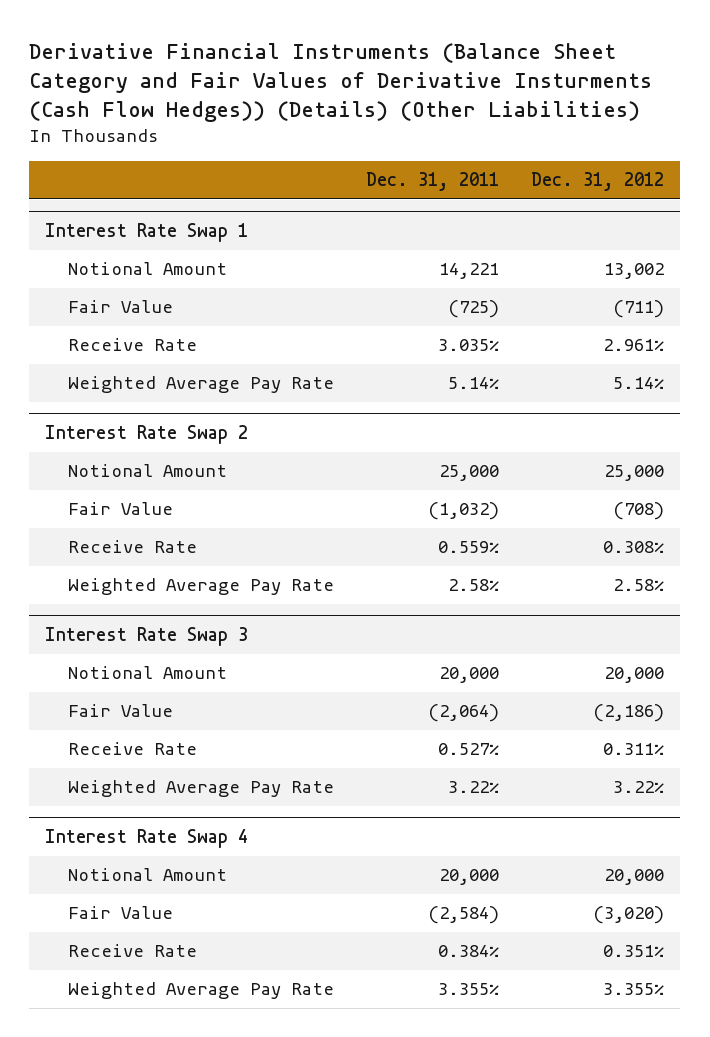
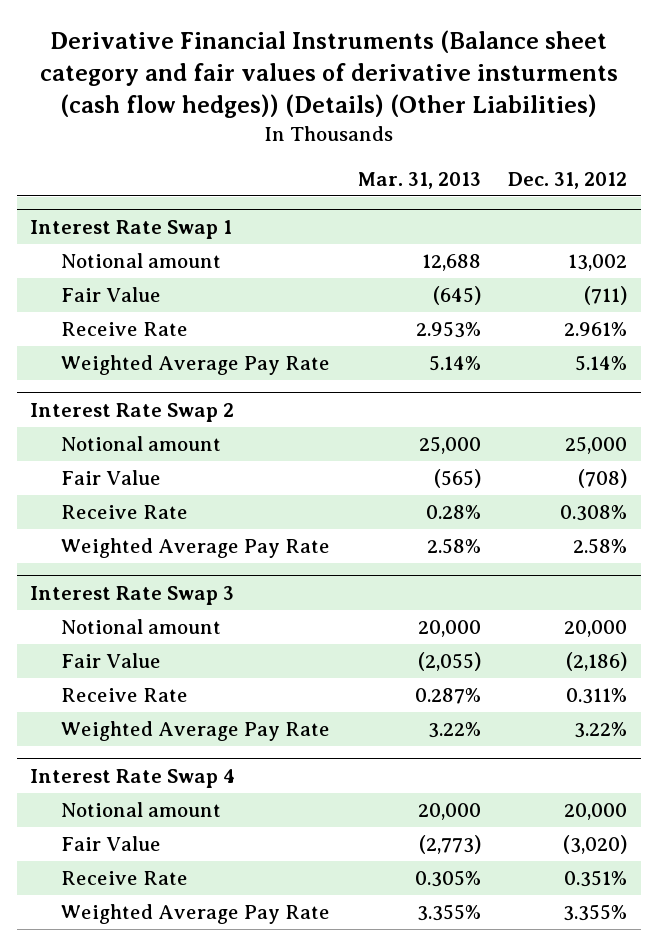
- Derivative Financial Instruments (Balance Sheet Category and Fair Values of Derivative Insturments (Cash Flow Hedges)) (Details) (Other Liabilities)
+ Derivative Financial Instruments (Balance sheet category and fair values of derivative insturments (cash flow hedges)) (Details) (Other Liabilities)
- | Dec. 31, 2011 | Dec. 31, 2012
+ | Mar. 31, 2013 | Dec. 31, 2012
@ Interest Rate Swap 1
- Notional Amount | 14,221 | 13,002
+ Notional amount | 12,688 | 13,002
@ Interest Rate Swap 2
- Notional Amount | 25,000 | 25,000
+ Notional amount | 25,000 | 25,000
@ Interest Rate Swap 3
- Notional Amount | 20,000 | 20,000
+ Notional amount | 20,000 | 20,000
@ Interest Rate Swap 4
- Notional Amount | 20,000 | 20,000
+ Notional amount | 20,000 | 20,000

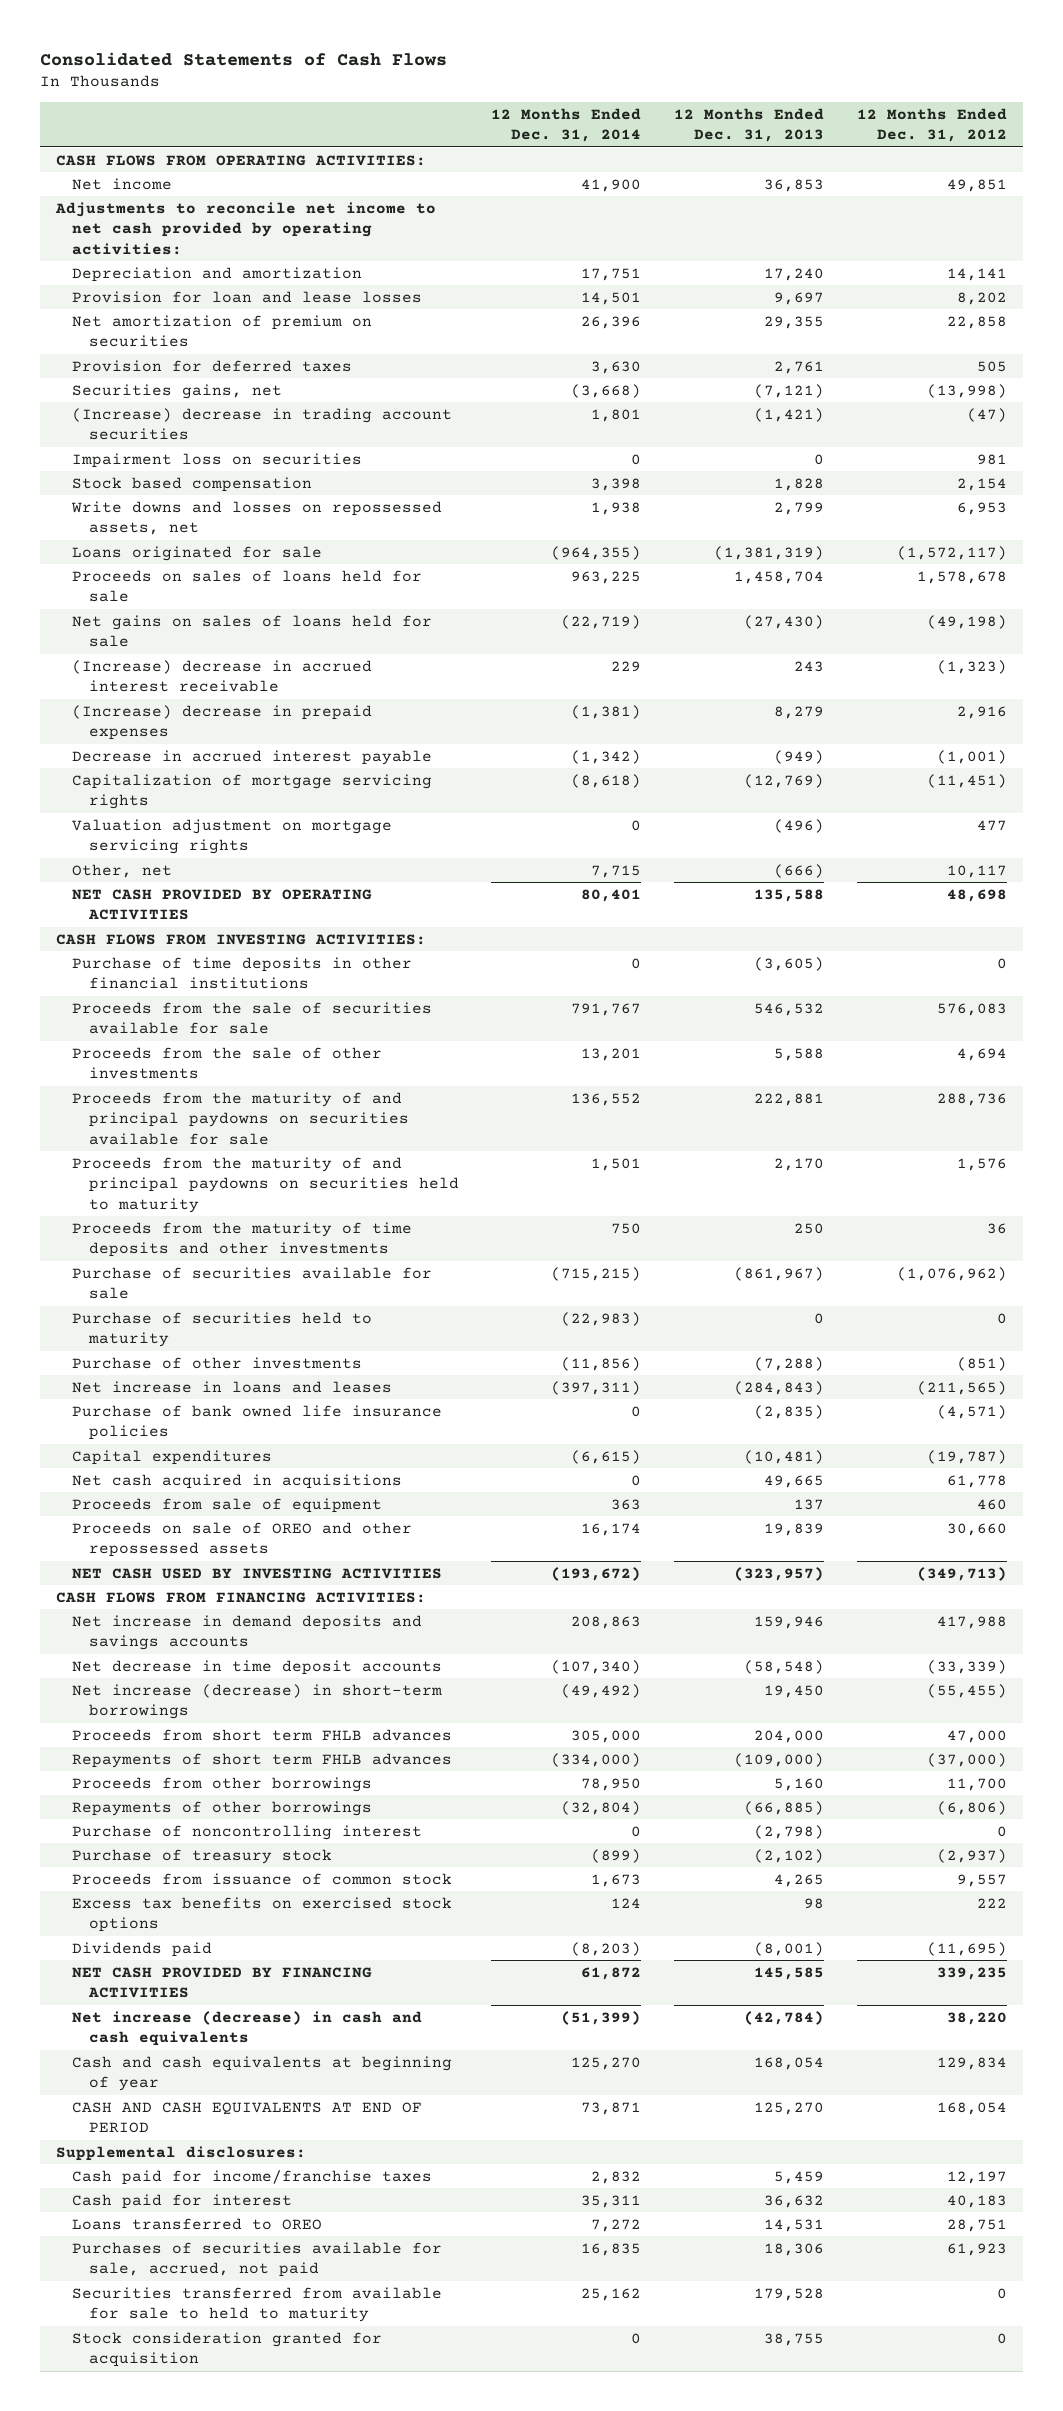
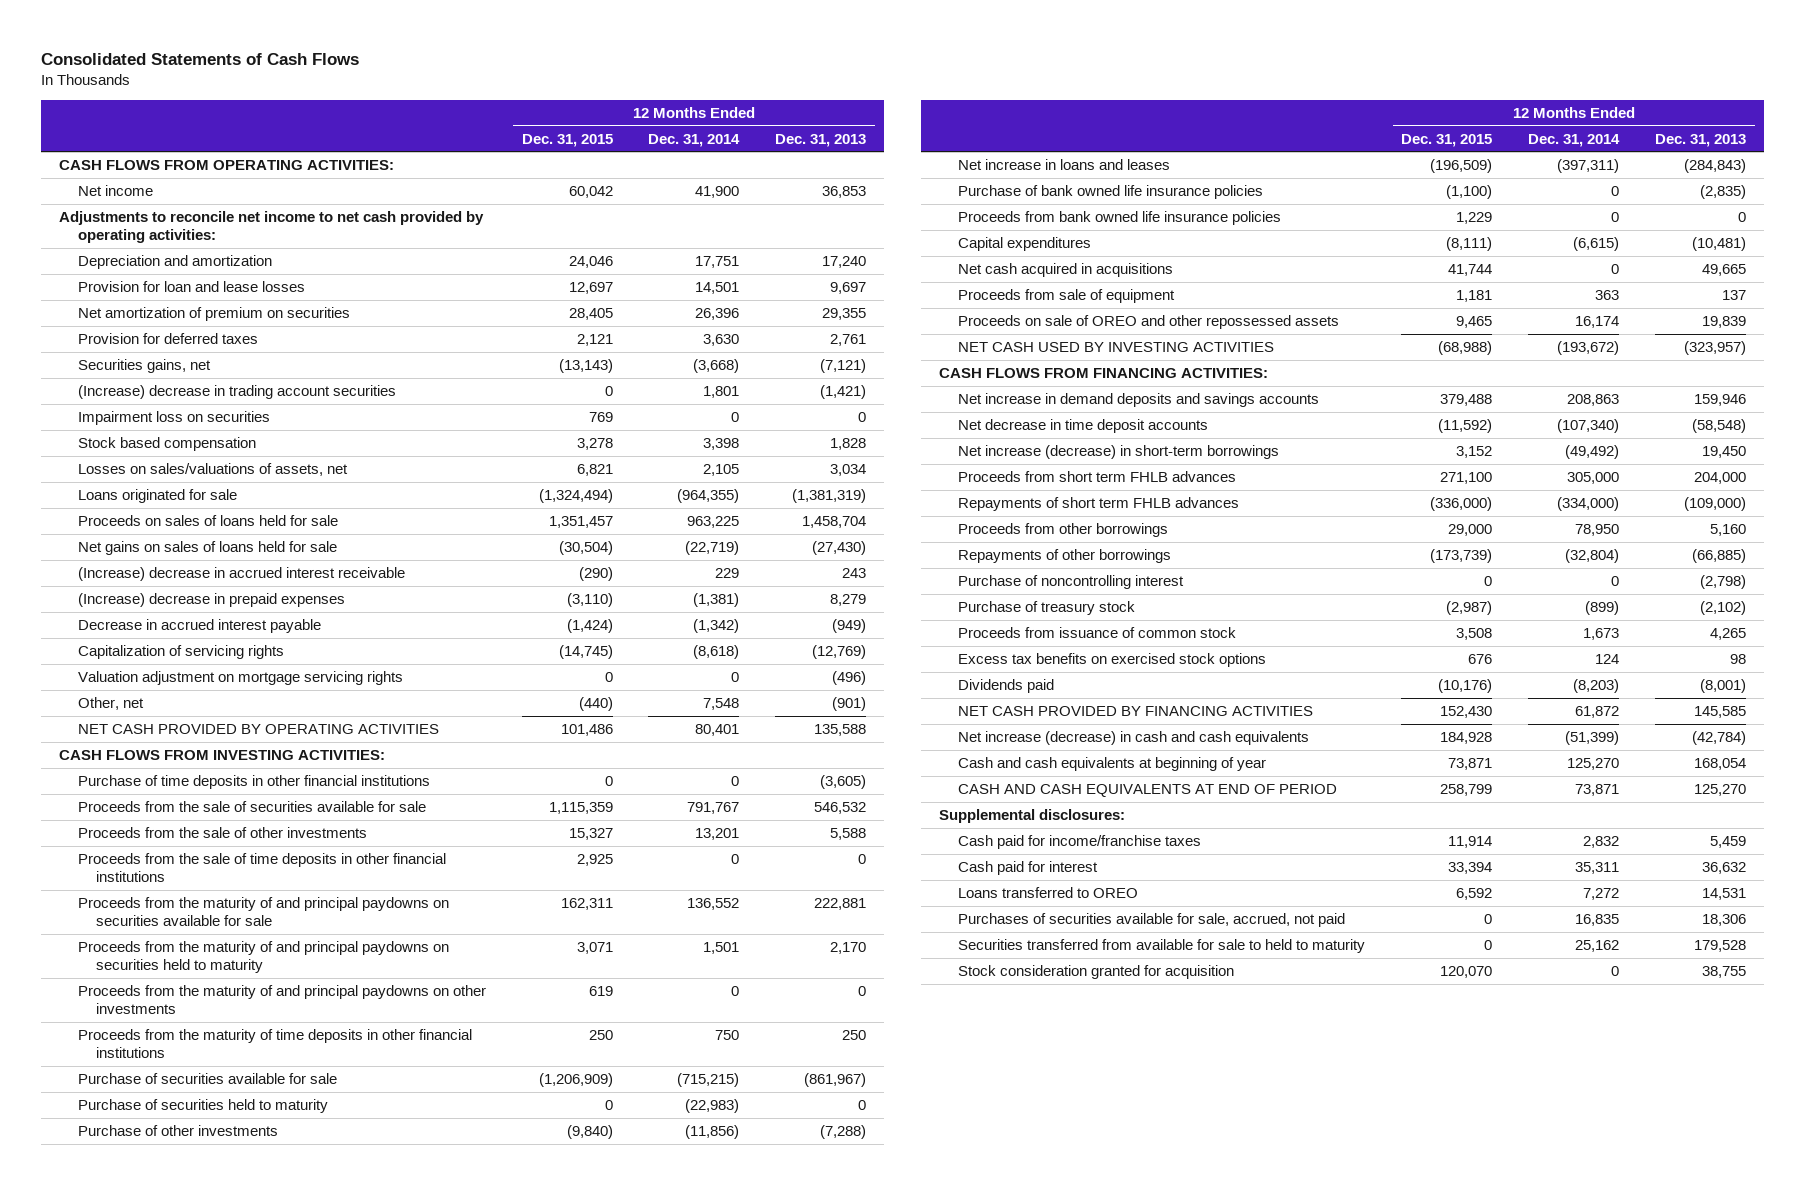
- | 12 Months Ended Dec. 31, 2014 | 12 Months Ended Dec. 31, 2013 | 12 Months Ended Dec. 31, 2012
+ | 12 Months Ended Dec. 31, 2015 | 12 Months Ended Dec. 31, 2014 | 12 Months Ended Dec. 31, 2013
- Write downs and losses on repossessed assets, net | 1,938 | 2,799 | 6,953
+ Losses on sales/valuations of assets, net | 6,821 | 2,105 | 3,034
- Capitalization of mortgage servicing rights | (8,618) | (12,769) | (11,451)
+ Capitalization of servicing rights | (14,745) | (8,618) | (12,769)
- Other, net | 7,715 | (666) | 10,117
+ Other, net | (440) | 7,548 | (901)
+ Proceeds from the sale of time deposits in other financial institutions | 2,925 | 0 | 0
- Proceeds from the maturity of time deposits and other investments | 750 | 250 | 36
+ Proceeds from the maturity of and principal paydowns on other investments | 619 | 0 | 0
+ Proceeds from the maturity of time deposits in other financial institutions | 250 | 750 | 250
+ Proceeds from bank owned life insurance policies | 1,229 | 0 | 0

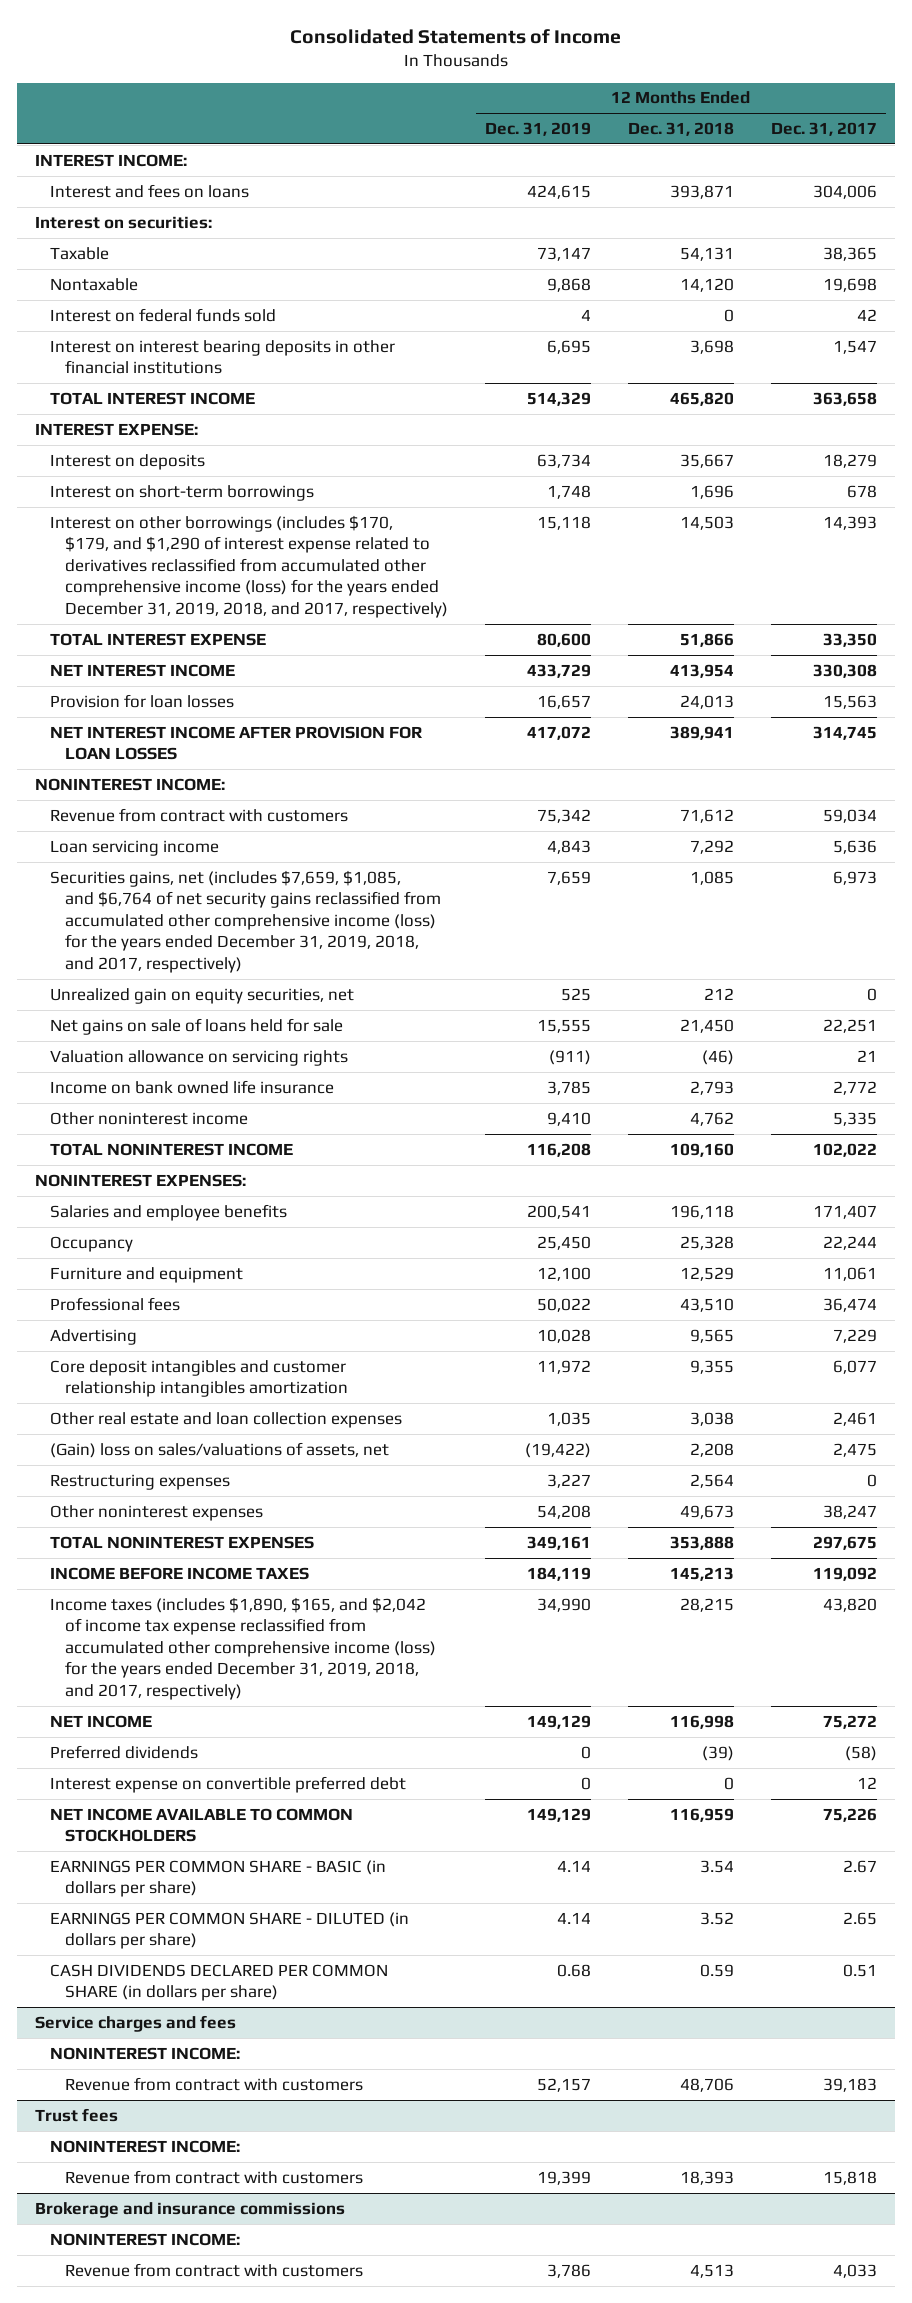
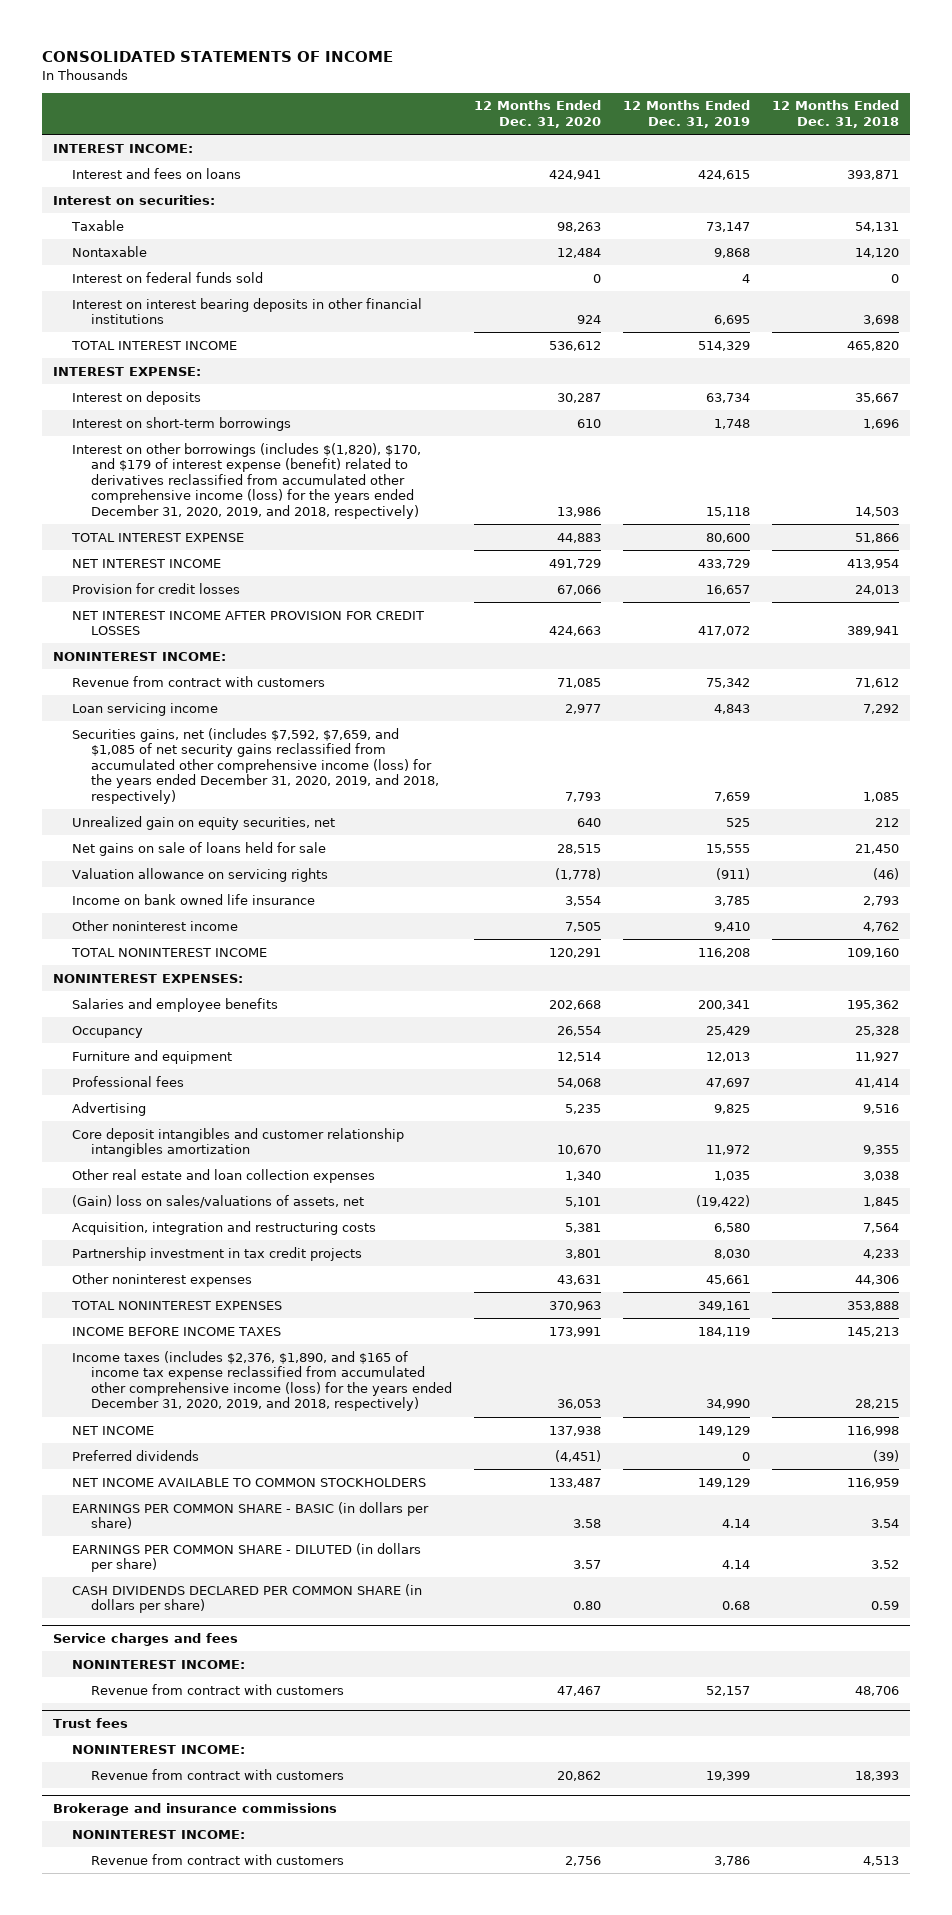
- Consolidated Statements of Income
+ CONSOLIDATED STATEMENTS OF INCOME
- | 12 Months Ended Dec. 31, 2019 | 12 Months Ended Dec. 31, 2018 | 12 Months Ended Dec. 31, 2017
+ | 12 Months Ended Dec. 31, 2020 | 12 Months Ended Dec. 31, 2019 | 12 Months Ended Dec. 31, 2018
- Interest on other borrowings (includes $170, $179, and $1,290 of interest expense related to derivatives reclassified from accumulated other comprehensive income (loss) for the years ended December 31, 2019, 2018, and 2017, respectively) | 15,118 | 14,503 | 14,393
+ Interest on other borrowings (includes $(1,820), $170, and $179 of interest expense (benefit) related to derivatives reclassified from accumulated other comprehensive income (loss) for the years ended December 31, 2020, 2019, and 2018, respectively) | 13,986 | 15,118 | 14,503
- Provision for loan losses | 16,657 | 24,013 | 15,563
- NET INTEREST INCOME AFTER PROVISION FOR LOAN LOSSES | 417,072 | 389,941 | 314,745
+ Provision for credit losses | 67,066 | 16,657 | 24,013
+ NET INTEREST INCOME AFTER PROVISION FOR CREDIT LOSSES | 424,663 | 417,072 | 389,941
- Securities gains, net (includes $7,659, $1,085, and $6,764 of net security gains reclassified from accumulated other comprehensive income (loss) for the years ended December 31, 2019, 2018, and 2017, respectively) | 7,659 | 1,085 | 6,973
+ Securities gains, net (includes $7,592, $7,659, and $1,085 of net security gains reclassified from accumulated other comprehensive income (loss) for the years ended December 31, 2020, 2019, and 2018, respectively) | 7,793 | 7,659 | 1,085
- Salaries and employee benefits | 200,541 | 196,118 | 171,407
- Occupancy | 25,450 | 25,328 | 22,244
- Furniture and equipment | 12,100 | 12,529 | 11,061
- Professional fees | 50,022 | 43,510 | 36,474
- Advertising | 10,028 | 9,565 | 7,229
+ Salaries and employee benefits | 202,668 | 200,341 | 195,362
+ Occupancy | 26,554 | 25,429 | 25,328
+ Furniture and equipment | 12,514 | 12,013 | 11,927
+ Professional fees | 54,068 | 47,697 | 41,414
+ Advertising | 5,235 | 9,825 | 9,516
- (Gain) loss on sales/valuations of assets, net | (19,422) | 2,208 | 2,475
- Restructuring expenses | 3,227 | 2,564 | 0
- Other noninterest expenses | 54,208 | 49,673 | 38,247
+ (Gain) loss on sales/valuations of assets, net | 5,101 | (19,422) | 1,845
+ Acquisition, integration and restructuring costs | 5,381 | 6,580 | 7,564
+ Partnership investment in tax credit projects | 3,801 | 8,030 | 4,233
+ Other noninterest expenses | 43,631 | 45,661 | 44,306
- Income taxes (includes $1,890, $165, and $2,042 of income tax expense reclassified from accumulated other comprehensive income (loss) for the years ended December 31, 2019, 2018, and 2017, respectively) | 34,990 | 28,215 | 43,820
+ Income taxes (includes $2,376, $1,890, and $165 of income tax expense reclassified from accumulated other comprehensive income (loss) for the years ended December 31, 2020, 2019, and 2018, respectively) | 36,053 | 34,990 | 28,215
- Interest expense on convertible preferred debt | 0 | 0 | 12

